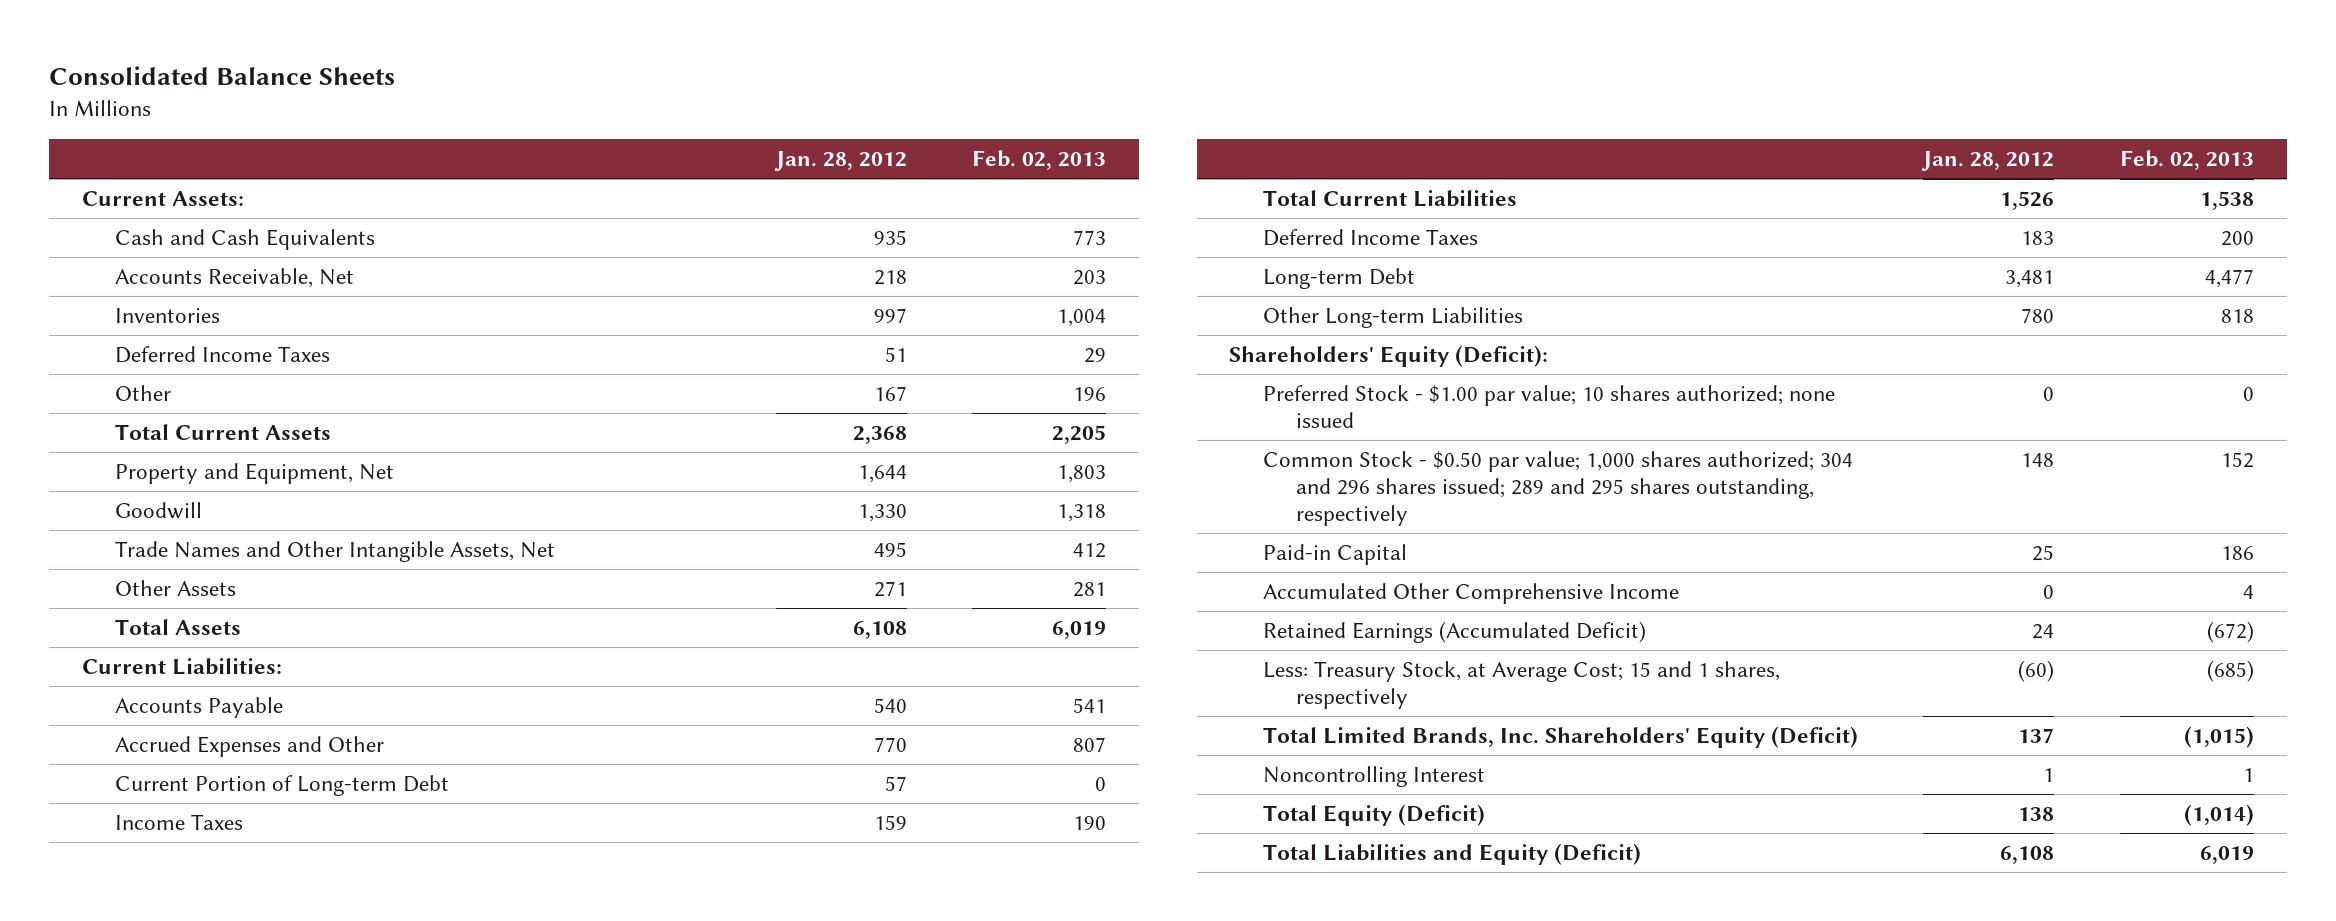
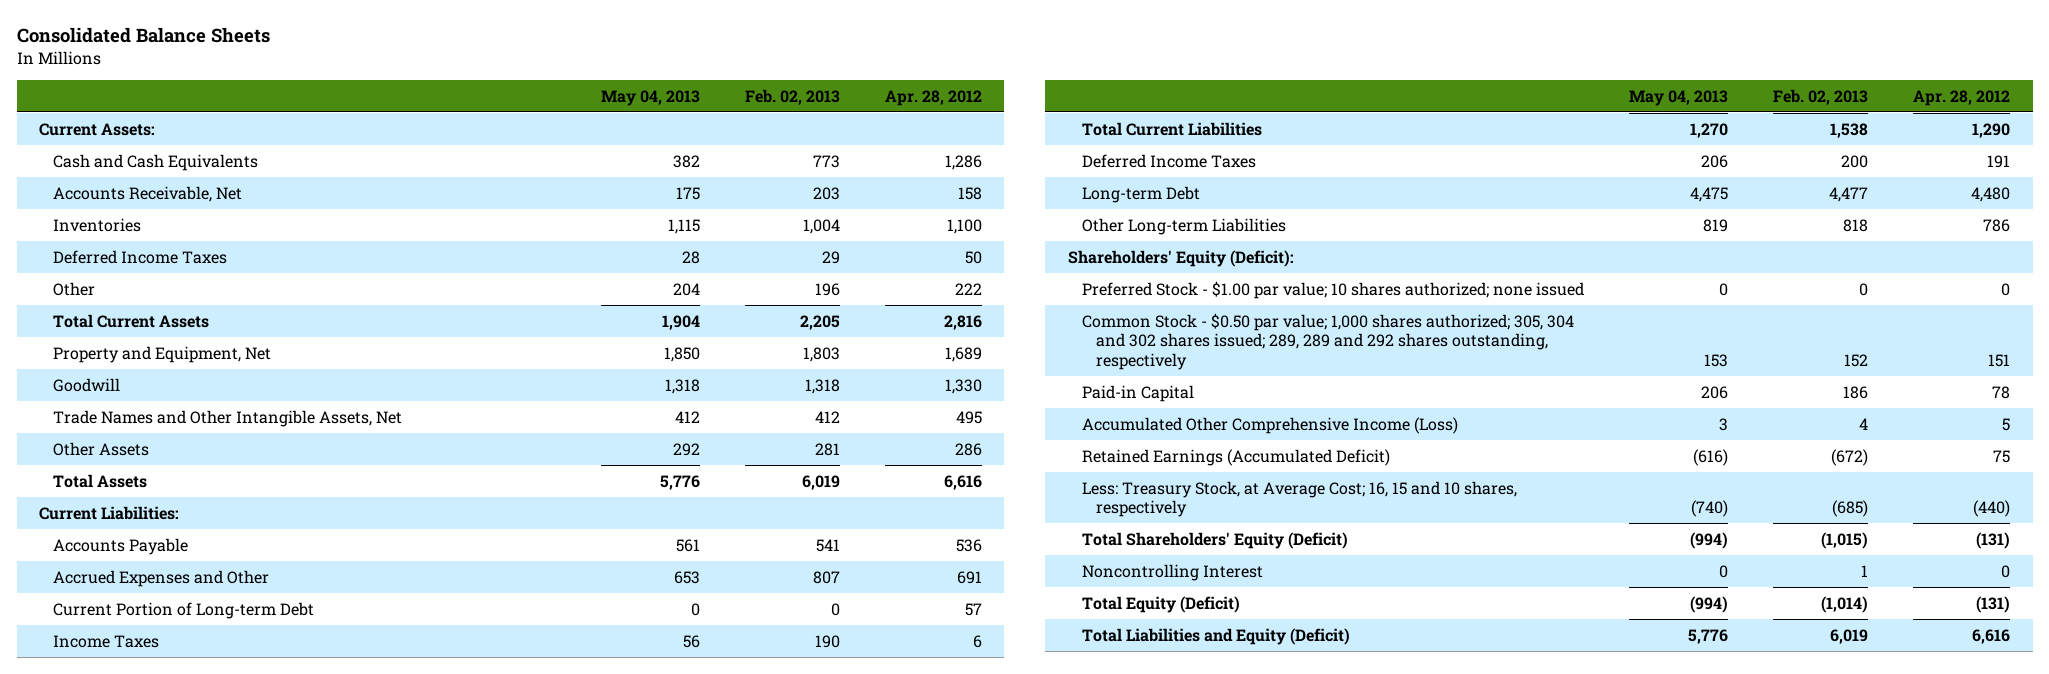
- | Jan. 28, 2012 | Feb. 02, 2013
+ | May 04, 2013 | Feb. 02, 2013 | Apr. 28, 2012
- Common Stock - $0.50 par value; 1,000 shares authorized; 304 and 296 shares issued; 289 and 295 shares outstanding, respectively | 148 | 152
+ Common Stock - $0.50 par value; 1,000 shares authorized; 305, 304 and 302 shares issued; 289, 289 and 292 shares outstanding, respectively | 153 | 152 | 151
- Accumulated Other Comprehensive Income | 0 | 4
+ Accumulated Other Comprehensive Income (Loss) | 3 | 4 | 5
- Less: Treasury Stock, at Average Cost; 15 and 1 shares, respectively | (60) | (685)
- Total Limited Brands, Inc. Shareholders' Equity (Deficit) | 137 | (1,015)
+ Less: Treasury Stock, at Average Cost; 16, 15 and 10 shares, respectively | (740) | (685) | (440)
+ Total Shareholders' Equity (Deficit) | (994) | (1,015) | (131)

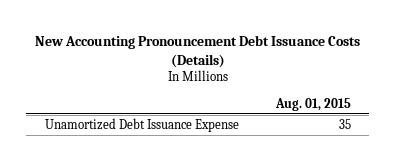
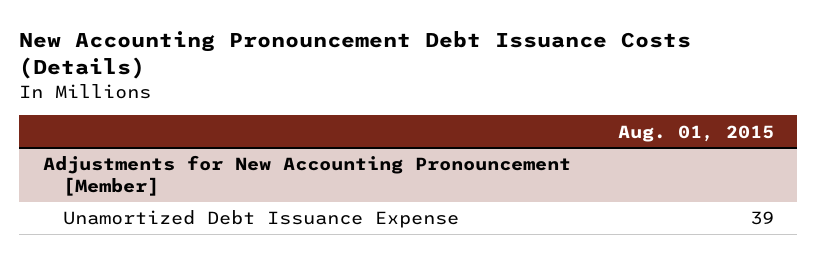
- Unamortized Debt Issuance Expense | 35
+ Adjustments for New Accounting Pronouncement [Member]
+ Unamortized Debt Issuance Expense | 39

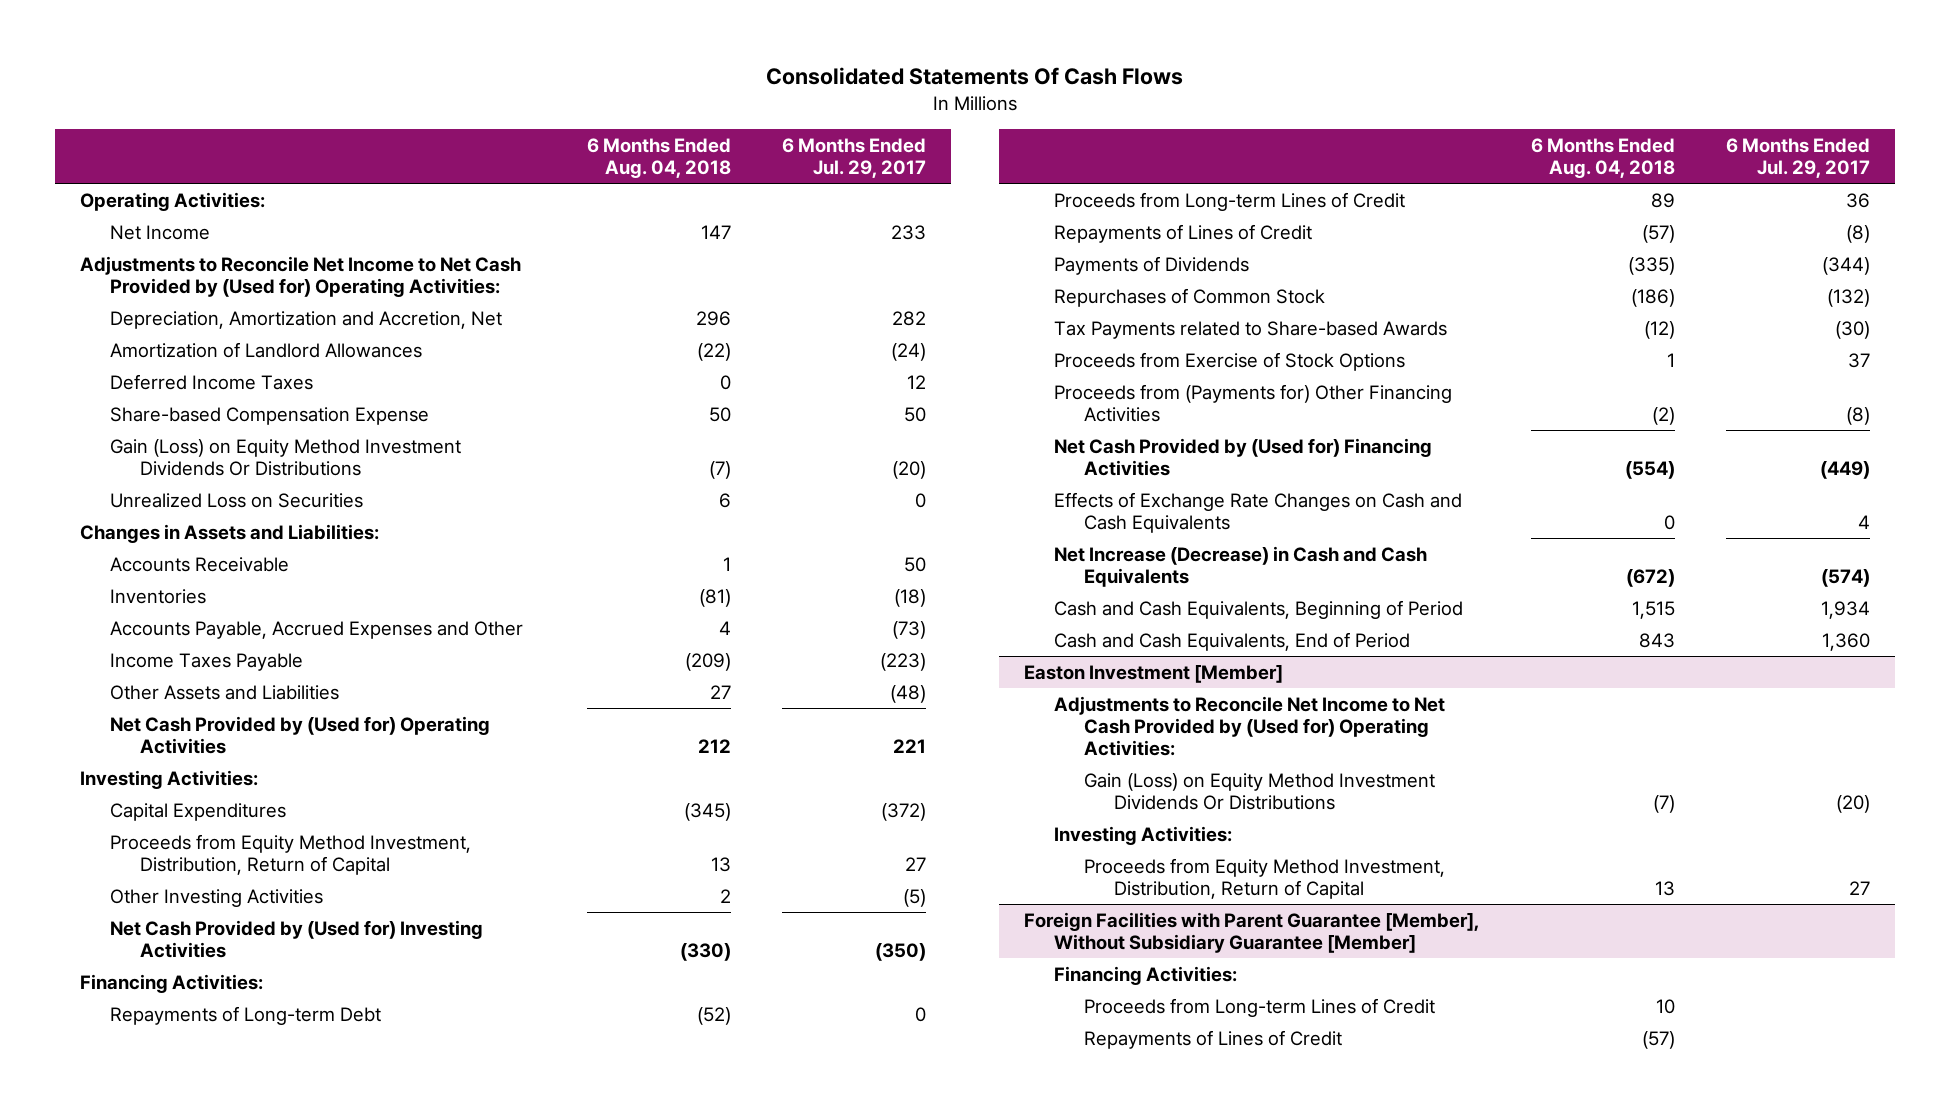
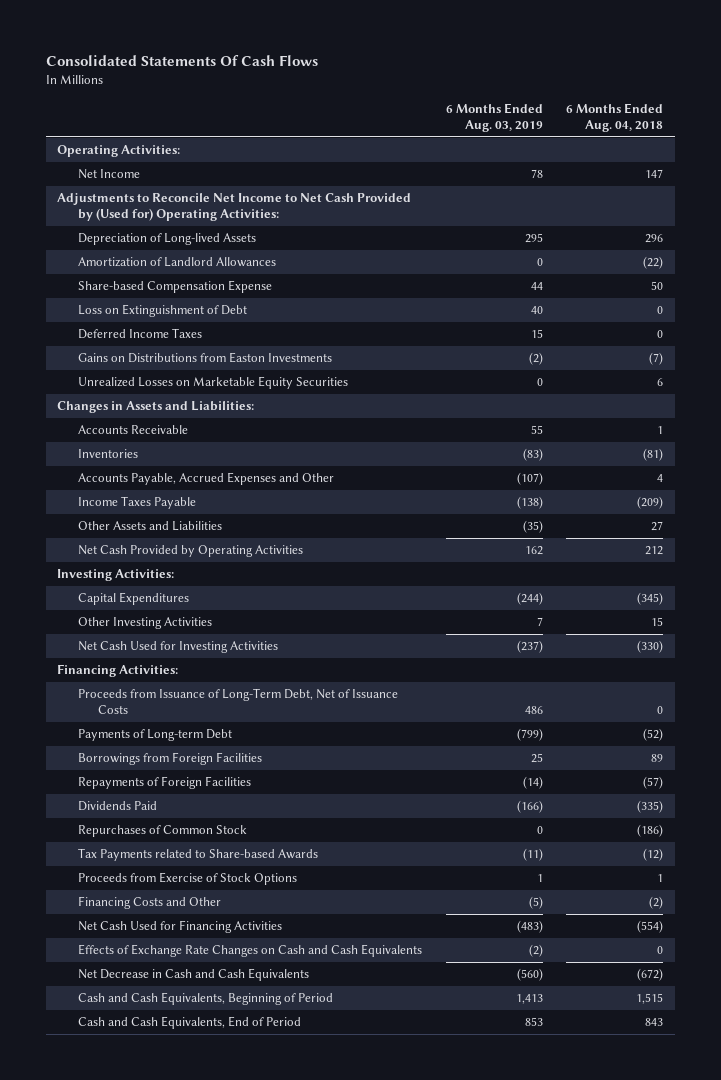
- | 6 Months Ended Aug. 04, 2018 | 6 Months Ended Jul. 29, 2017
+ | 6 Months Ended Aug. 03, 2019 | 6 Months Ended Aug. 04, 2018
- Depreciation, Amortization and Accretion, Net | 296 | 282
+ Depreciation of Long-lived Assets | 295 | 296
- Gain (Loss) on Equity Method Investment Dividends Or Distributions | (7) | (20)
- Unrealized Loss on Securities | 6 | 0
+ Loss on Extinguishment of Debt | 40 | 0
moved down: Deferred Income Taxes | 15 | 0
+ Gains on Distributions from Easton Investments | (2) | (7)
+ Unrealized Losses on Marketable Equity Securities | 0 | 6
- Net Cash Provided by (Used for) Operating Activities | 212 | 221
+ Net Cash Provided by Operating Activities | 162 | 212
- Proceeds from Equity Method Investment, Distribution, Return of Capital | 13 | 27
- Other Investing Activities | 2 | (5)
- Net Cash Provided by (Used for) Investing Activities | (330) | (350)
+ Other Investing Activities | 7 | 15
+ Net Cash Used for Investing Activities | (237) | (330)
- Repayments of Long-term Debt | (52) | 0
- Proceeds from Long-term Lines of Credit | 89 | 36
- Repayments of Lines of Credit | (57) | (8)
- Payments of Dividends | (335) | (344)
+ Proceeds from Issuance of Long-Term Debt, Net of Issuance Costs | 486 | 0
+ Payments of Long-term Debt | (799) | (52)
+ Borrowings from Foreign Facilities | 25 | 89
+ Repayments of Foreign Facilities | (14) | (57)
+ Dividends Paid | (166) | (335)
- Proceeds from (Payments for) Other Financing Activities | (2) | (8)
- Net Cash Provided by (Used for) Financing Activities | (554) | (449)
+ Financing Costs and Other | (5) | (2)
+ Net Cash Used for Financing Activities | (483) | (554)
- Net Increase (Decrease) in Cash and Cash Equivalents | (672) | (574)
+ Net Decrease in Cash and Cash Equivalents | (560) | (672)
- Easton Investment [Member]
- Adjustments to Reconcile Net Income to Net Cash Provided by (Used for) Operating Activities:
- Gain (Loss) on Equity Method Investment Dividends Or Distributions | (7) | (20)
- Investing Activities:
- Proceeds from Equity Method Investment, Distribution, Return of Capital | 13 | 27
- Foreign Facilities with Parent Guarantee [Member], Without Subsidiary Guarantee [Member]
- Financing Activities:
- Proceeds from Long-term Lines of Credit | 10 |
- Repayments of Lines of Credit | (57) |

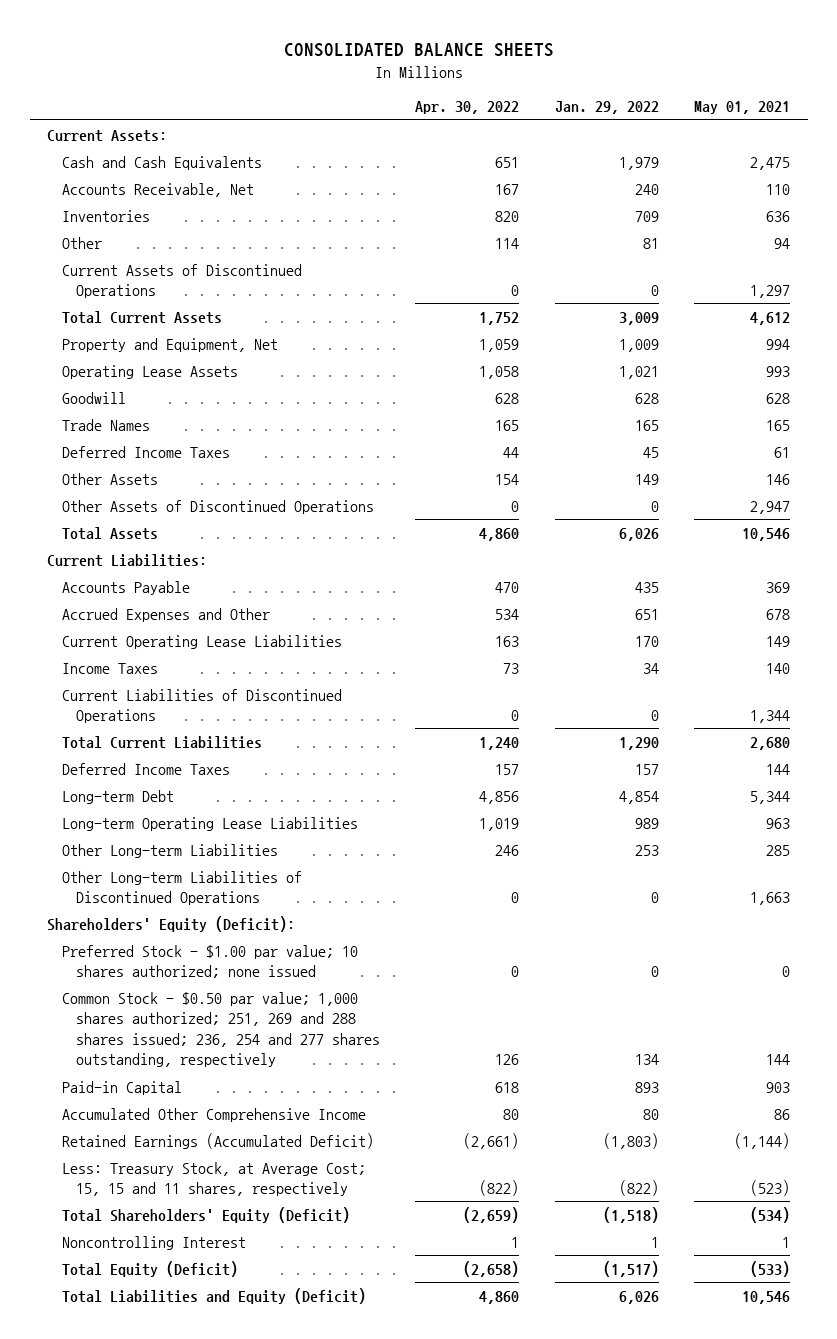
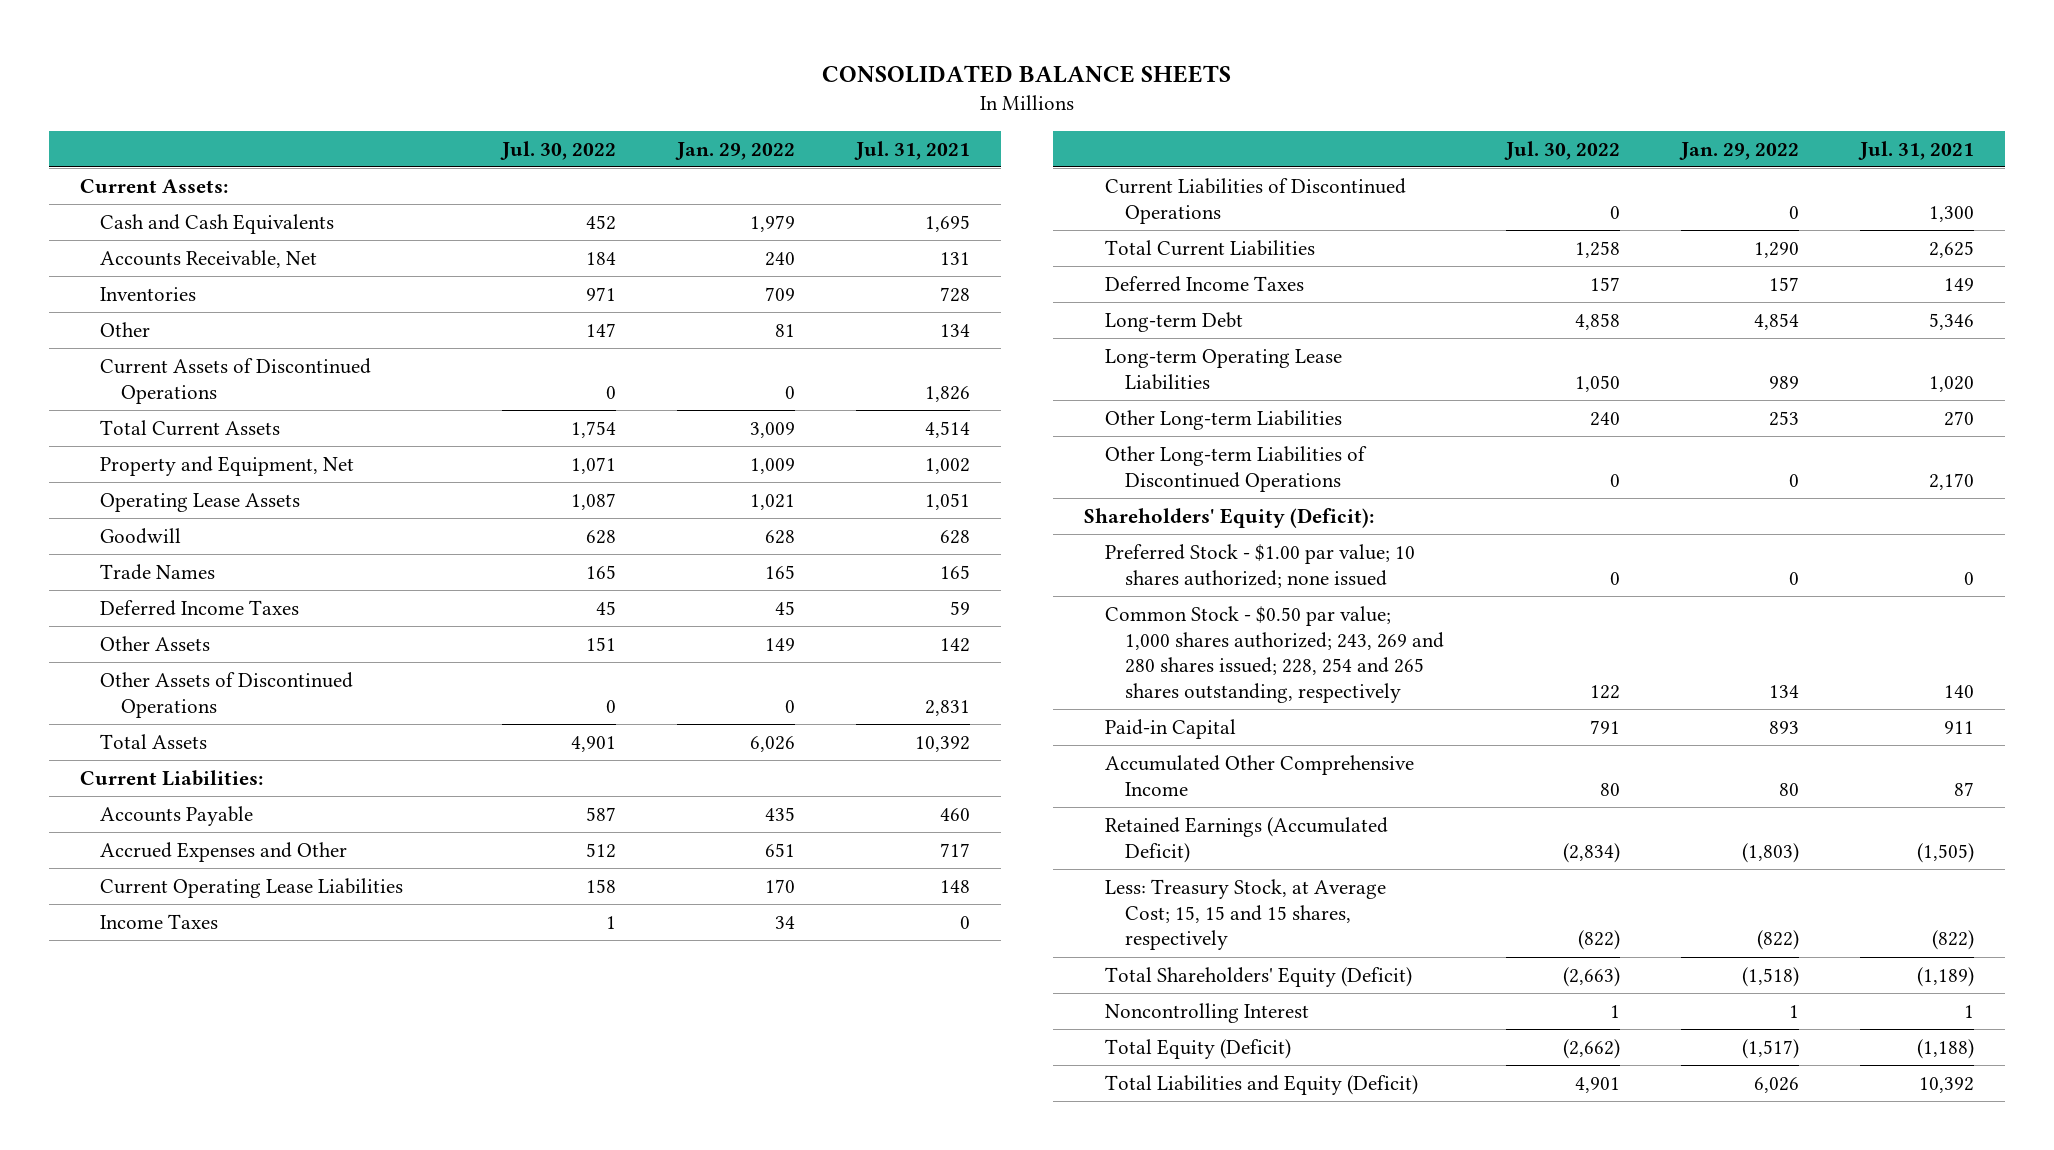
- | Apr. 30, 2022 | Jan. 29, 2022 | May 01, 2021
+ | Jul. 30, 2022 | Jan. 29, 2022 | Jul. 31, 2021
- Common Stock - $0.50 par value; 1,000 shares authorized; 251, 269 and 288 shares issued; 236, 254 and 277 shares outstanding, respectively | 126 | 134 | 144
+ Common Stock - $0.50 par value; 1,000 shares authorized; 243, 269 and 280 shares issued; 228, 254 and 265 shares outstanding, respectively | 122 | 134 | 140
- Less: Treasury Stock, at Average Cost; 15, 15 and 11 shares, respectively | (822) | (822) | (523)
+ Less: Treasury Stock, at Average Cost; 15, 15 and 15 shares, respectively | (822) | (822) | (822)

